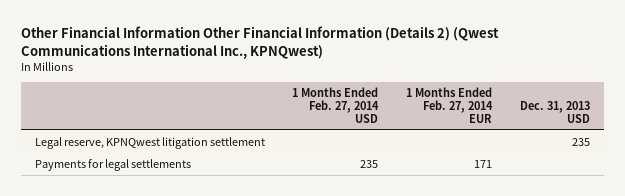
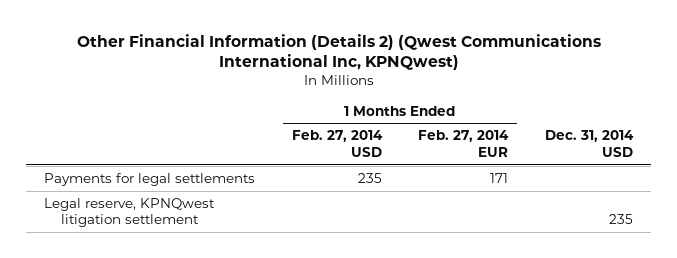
- Other Financial Information Other Financial Information (Details 2) (Qwest Communications International Inc., KPNQwest)
+ Other Financial Information (Details 2) (Qwest Communications International Inc, KPNQwest)
- | 1 Months Ended Feb. 27, 2014 USD | 1 Months Ended Feb. 27, 2014 EUR | Dec. 31, 2013 USD
+ | 1 Months Ended Feb. 27, 2014 USD | 1 Months Ended Feb. 27, 2014 EUR | Dec. 31, 2014 USD
moved down: Legal reserve, KPNQwest litigation settlement | | | 235

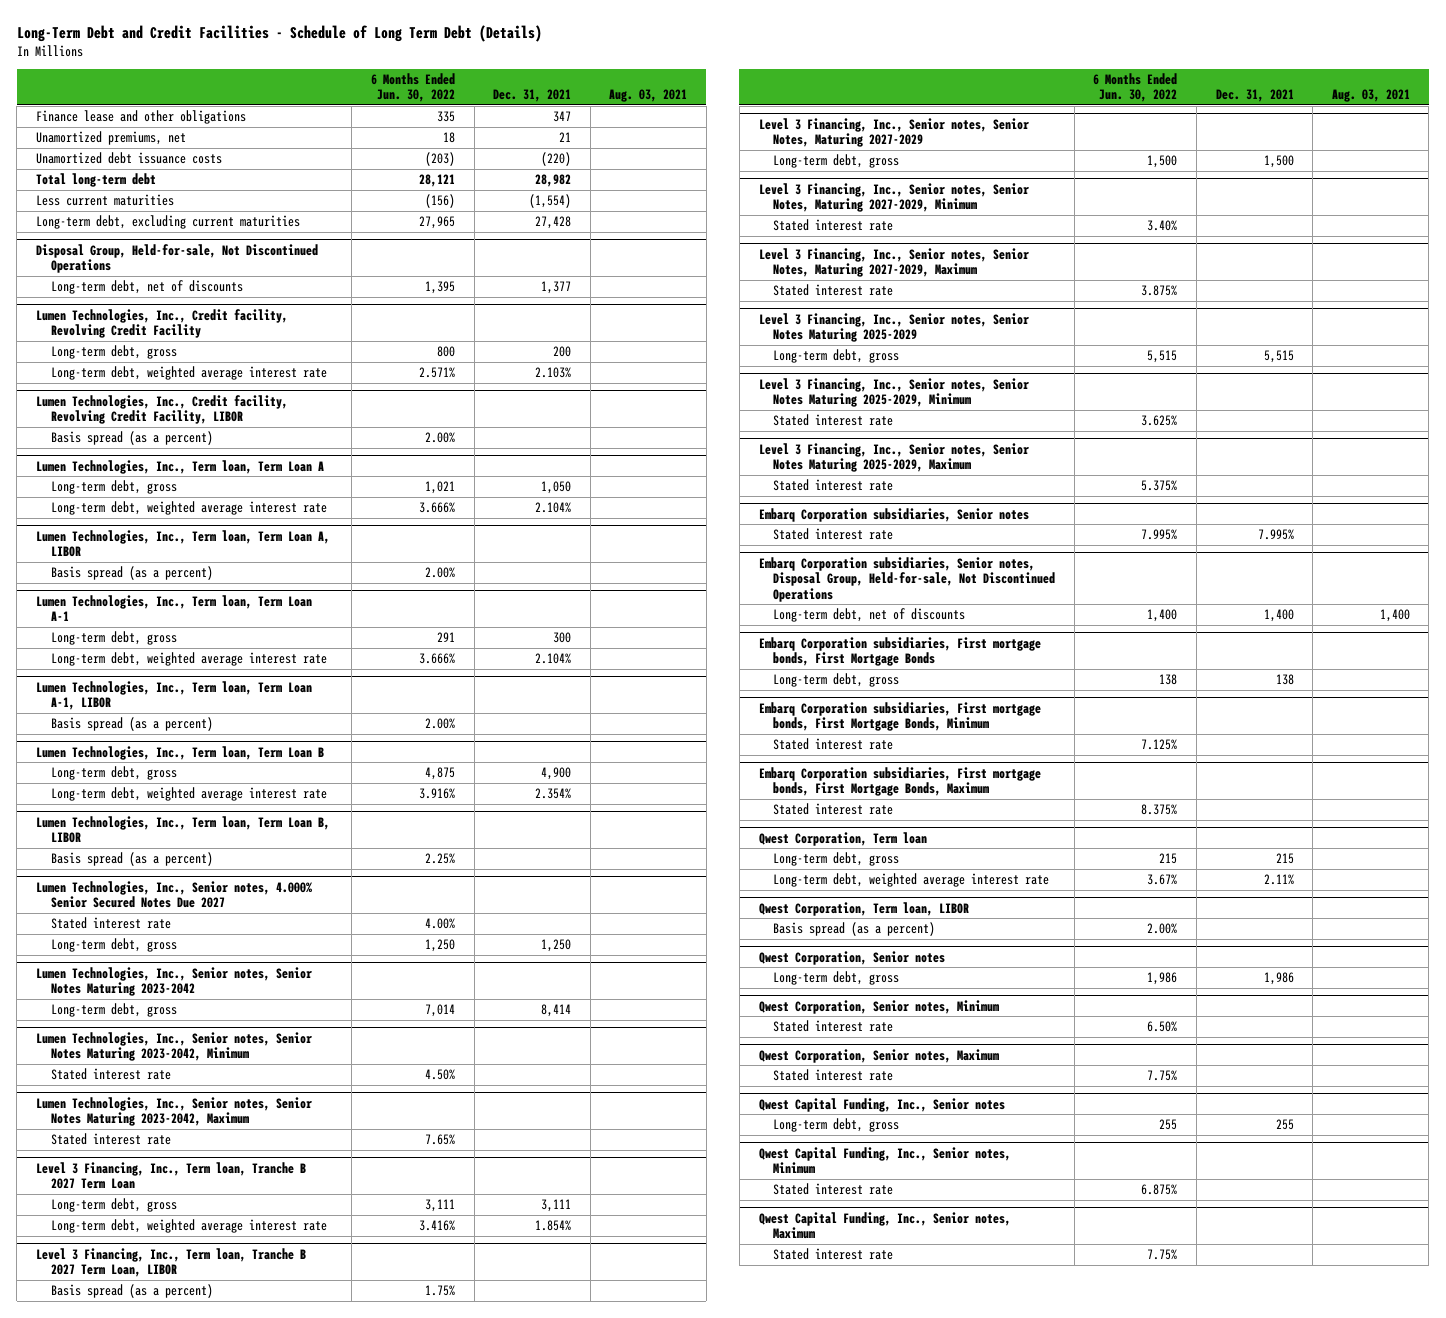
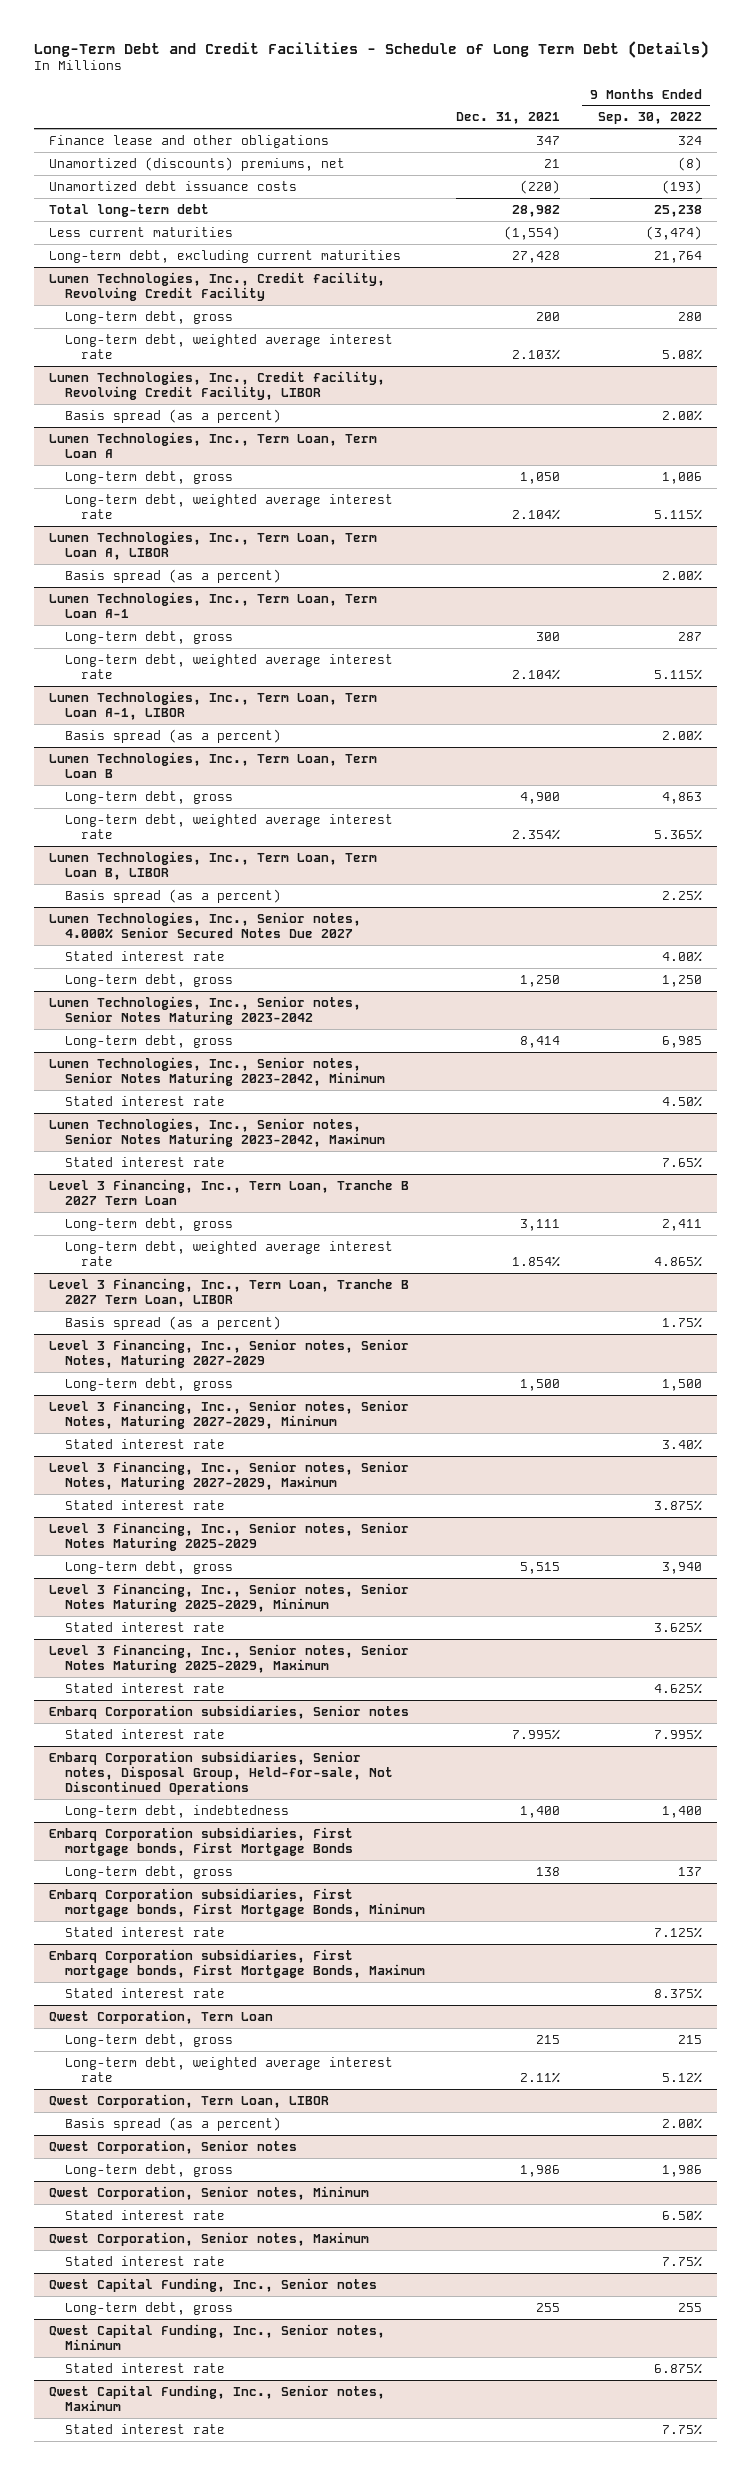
- | 6 Months Ended Jun. 30, 2022 | Dec. 31, 2021 | Aug. 03, 2021
+ | Dec. 31, 2021 | 9 Months Ended Sep. 30, 2022
- Unamortized premiums, net | 18 | 21 |
+ Unamortized (discounts) premiums, net | 21 | (8)
- Disposal Group, Held-for-sale, Not Discontinued Operations
- Long-term debt, net of discounts | 1,395 | 1,377 |
- Lumen Technologies, Inc., Term loan, Term Loan A
+ Lumen Technologies, Inc., Term Loan, Term Loan A
- Lumen Technologies, Inc., Term loan, Term Loan A, LIBOR
+ Lumen Technologies, Inc., Term Loan, Term Loan A, LIBOR
- Lumen Technologies, Inc., Term loan, Term Loan A-1
+ Lumen Technologies, Inc., Term Loan, Term Loan A-1
- Lumen Technologies, Inc., Term loan, Term Loan A-1, LIBOR
+ Lumen Technologies, Inc., Term Loan, Term Loan A-1, LIBOR
- Lumen Technologies, Inc., Term loan, Term Loan B
+ Lumen Technologies, Inc., Term Loan, Term Loan B
- Lumen Technologies, Inc., Term loan, Term Loan B, LIBOR
+ Lumen Technologies, Inc., Term Loan, Term Loan B, LIBOR
- Level 3 Financing, Inc., Term loan, Tranche B 2027 Term Loan
+ Level 3 Financing, Inc., Term Loan, Tranche B 2027 Term Loan
- Level 3 Financing, Inc., Term loan, Tranche B 2027 Term Loan, LIBOR
+ Level 3 Financing, Inc., Term Loan, Tranche B 2027 Term Loan, LIBOR
@ Embarq Corporation subsidiaries, Senior notes, Disposal Group, Held-for-sale, Not Discontinued Operations
- Long-term debt, net of discounts | 1,400 | 1,400 | 1,400
+ Long-term debt, indebtedness | 1,400 | 1,400
- Qwest Corporation, Term loan
+ Qwest Corporation, Term Loan
- Qwest Corporation, Term loan, LIBOR
+ Qwest Corporation, Term Loan, LIBOR

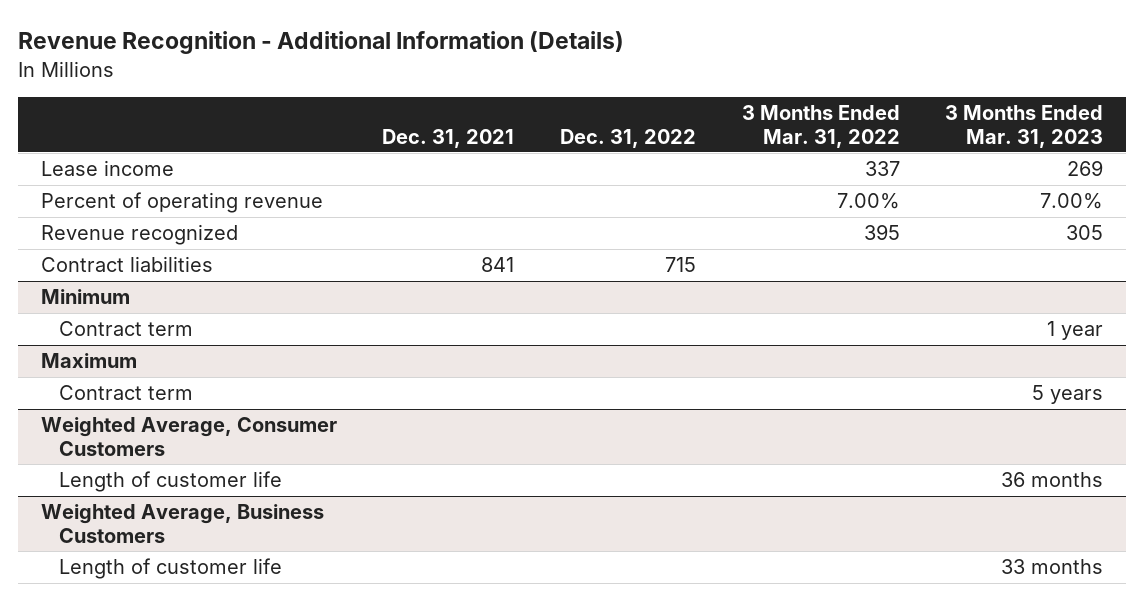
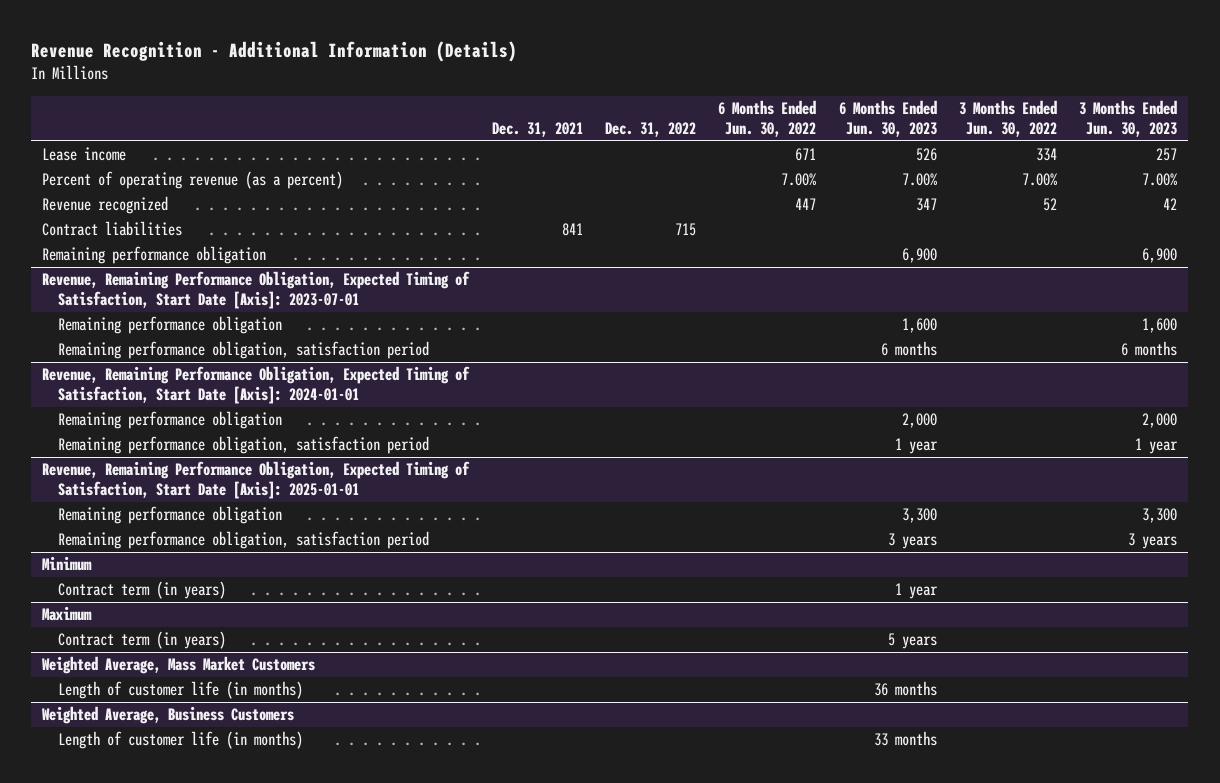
- | Dec. 31, 2021 | Dec. 31, 2022 | 3 Months Ended Mar. 31, 2022 | 3 Months Ended Mar. 31, 2023
+ | Dec. 31, 2021 | Dec. 31, 2022 | 6 Months Ended Jun. 30, 2022 | 6 Months Ended Jun. 30, 2023 | 3 Months Ended Jun. 30, 2022 | 3 Months Ended Jun. 30, 2023
- Percent of operating revenue | | | 7.00% | 7.00%
+ Percent of operating revenue (as a percent) | | | 7.00% | 7.00% | 7.00% | 7.00%
+ Remaining performance obligation | | | | 6,900 | | 6,900
+ Revenue, Remaining Performance Obligation, Expected Timing of Satisfaction, Start Date [Axis]: 2023-07-01
+ Remaining performance obligation | | | | 1,600 | | 1,600
+ Remaining performance obligation, satisfaction period | | | | 6 months | | 6 months
+ Revenue, Remaining Performance Obligation, Expected Timing of Satisfaction, Start Date [Axis]: 2024-01-01
+ Remaining performance obligation | | | | 2,000 | | 2,000
+ Remaining performance obligation, satisfaction period | | | | 1 year | | 1 year
+ Revenue, Remaining Performance Obligation, Expected Timing of Satisfaction, Start Date [Axis]: 2025-01-01
+ Remaining performance obligation | | | | 3,300 | | 3,300
+ Remaining performance obligation, satisfaction period | | | | 3 years | | 3 years
@ Minimum
- Contract term | | | | 1 year
+ Contract term (in years) | | | | 1 year | |
@ Maximum
- Contract term | | | | 5 years
- Weighted Average, Consumer Customers
- Length of customer life | | | | 36 months
@ Maximum
+ Contract term (in years) | | | | 5 years | |
+ Weighted Average, Mass Market Customers
+ Length of customer life (in months) | | | | 36 months | |
@ Weighted Average, Business Customers
- Length of customer life | | | | 33 months
+ Length of customer life (in months) | | | | 33 months | |

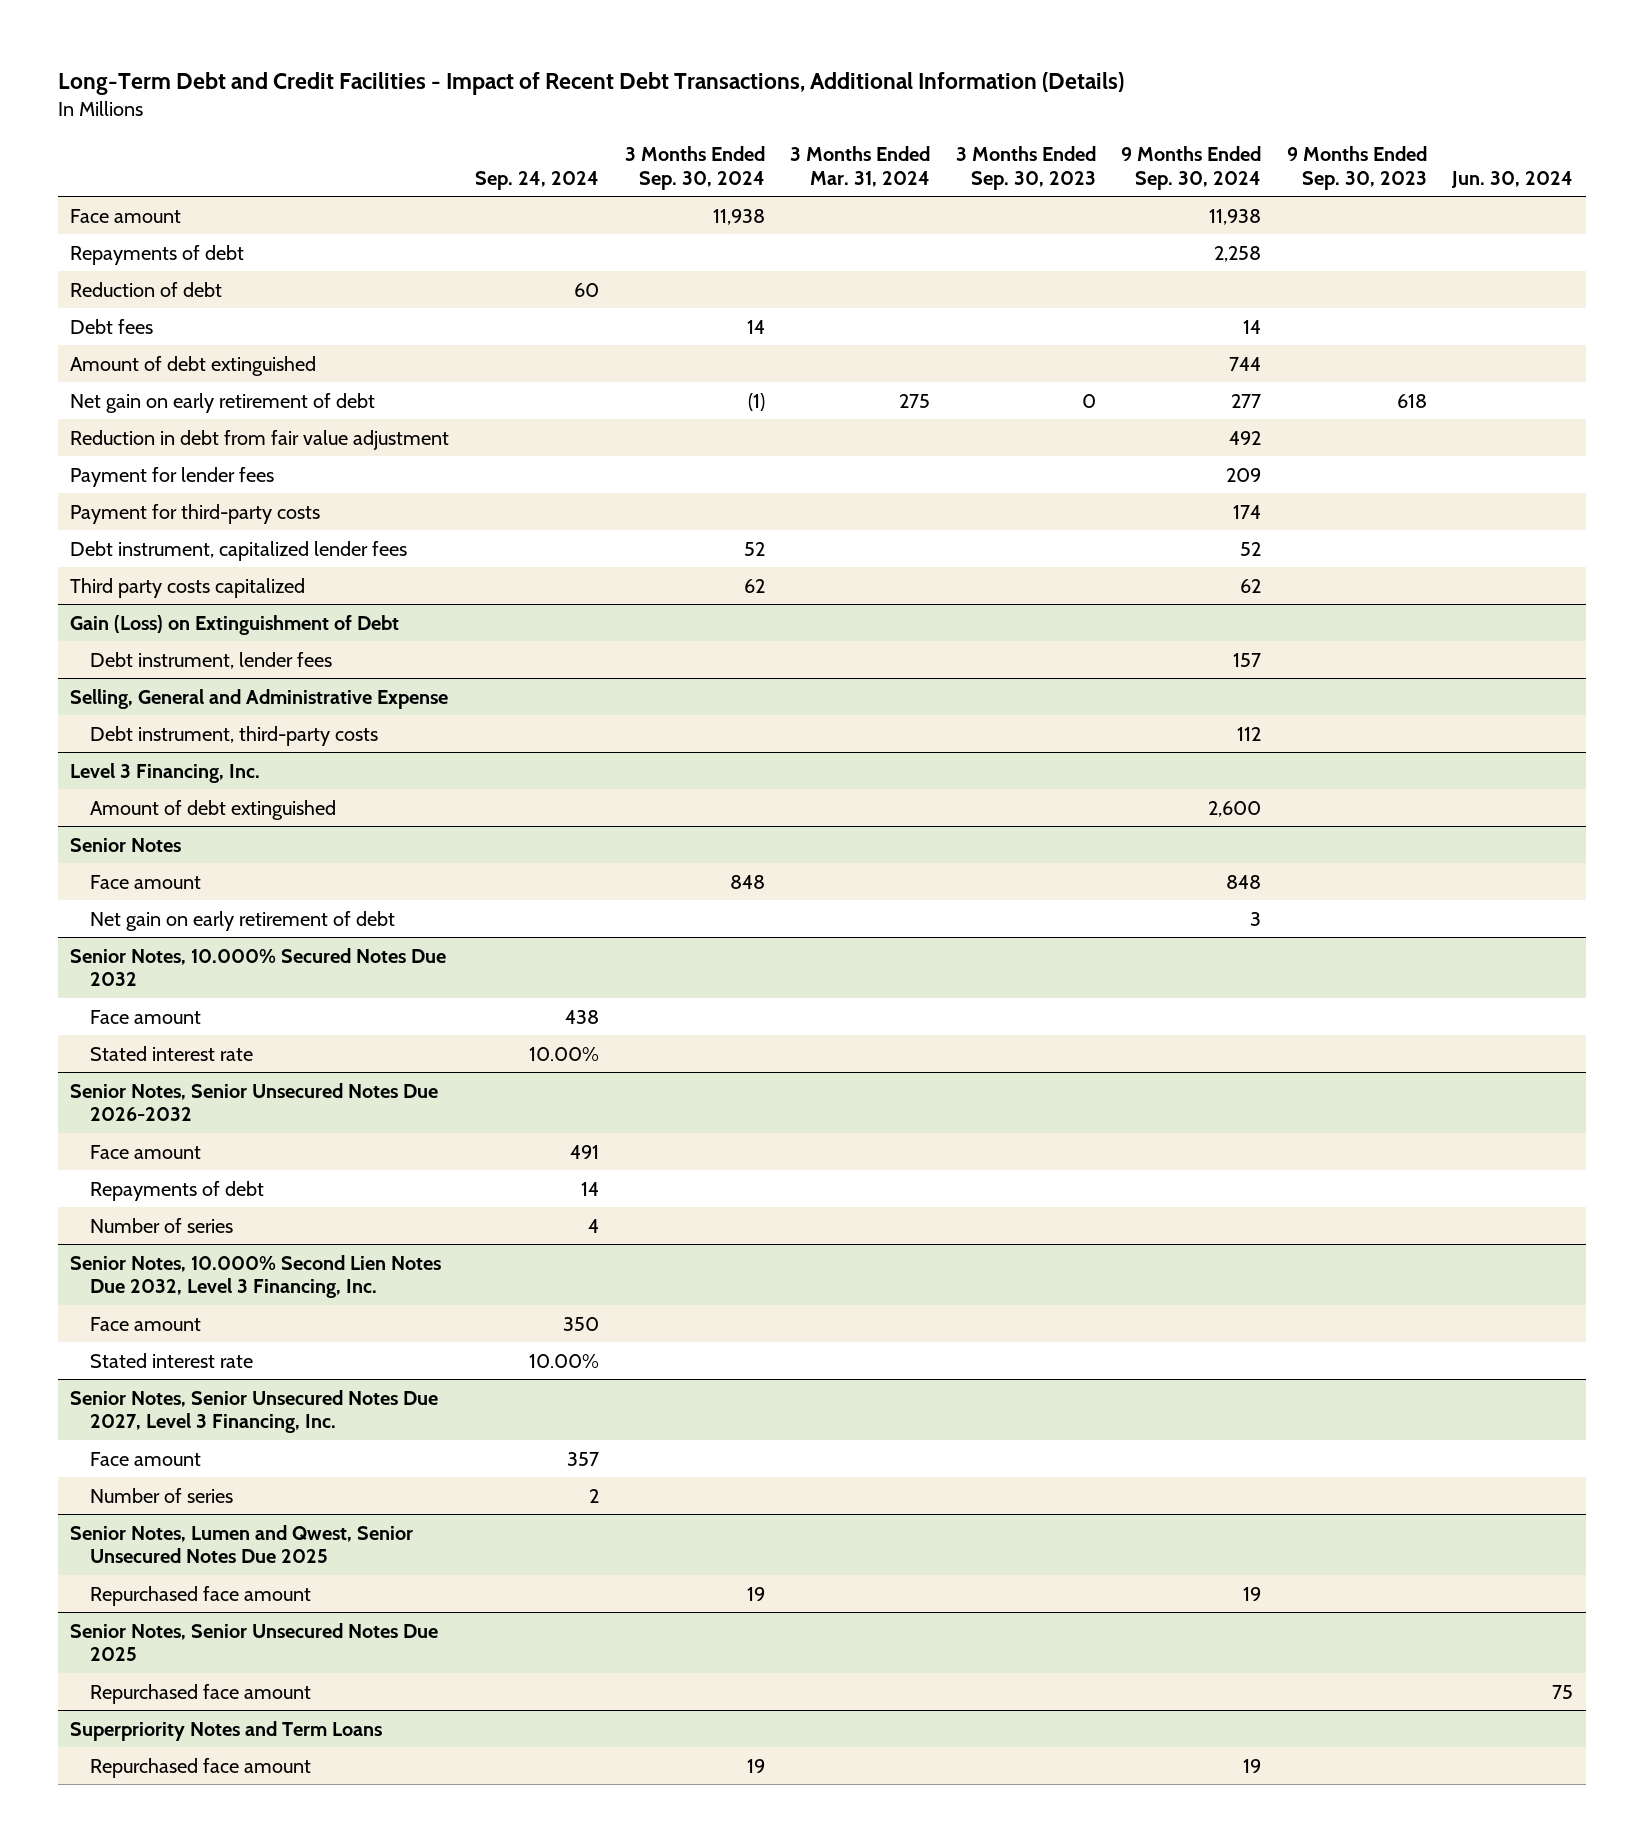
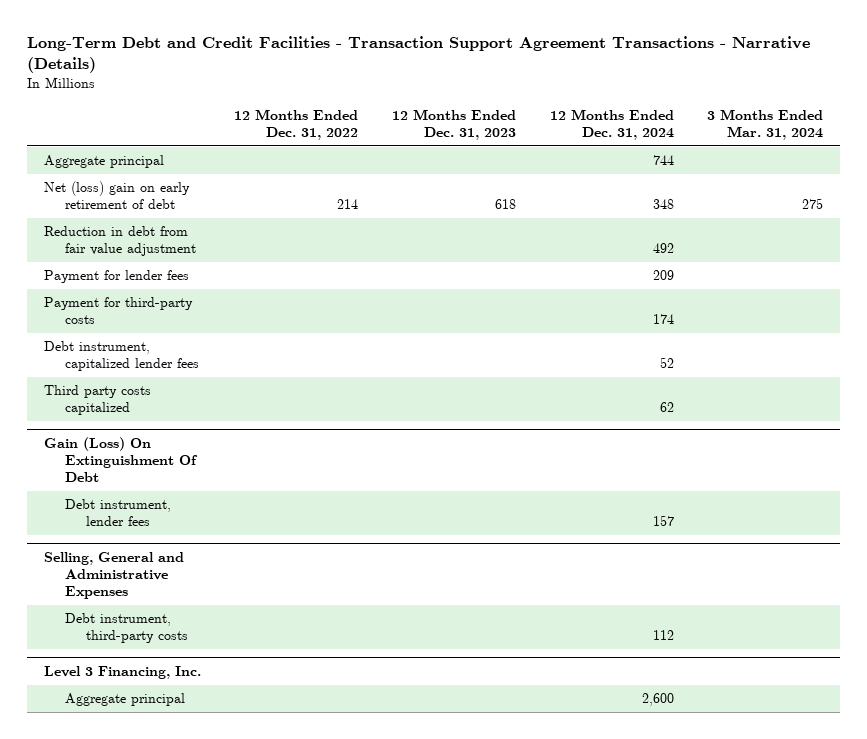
- Long-Term Debt and Credit Facilities - Impact of Recent Debt Transactions, Additional Information (Details)
+ Long-Term Debt and Credit Facilities - Transaction Support Agreement Transactions - Narrative (Details)
- | Sep. 24, 2024 | 3 Months Ended Sep. 30, 2024 | 3 Months Ended Mar. 31, 2024 | 3 Months Ended Sep. 30, 2023 | 9 Months Ended Sep. 30, 2024 | 9 Months Ended Sep. 30, 2023 | Jun. 30, 2024
+ | 12 Months Ended Dec. 31, 2022 | 12 Months Ended Dec. 31, 2023 | 12 Months Ended Dec. 31, 2024 | 3 Months Ended Mar. 31, 2024
- Face amount | | 11,938 | | | 11,938 | |
- Repayments of debt | | | | | 2,258 | |
- Reduction of debt | 60 | | | | | |
- Debt fees | | 14 | | | 14 | |
- Amount of debt extinguished | | | | | 744 | |
- Net gain on early retirement of debt | | (1) | 275 | 0 | 277 | 618 |
+ Aggregate principal | | | 744 |
+ Net (loss) gain on early retirement of debt | 214 | 618 | 348 | 275
- Gain (Loss) on Extinguishment of Debt
+ Gain (Loss) On Extinguishment Of Debt
- Selling, General and Administrative Expense
+ Selling, General and Administrative Expenses
@ Level 3 Financing, Inc.
- Amount of debt extinguished | | | | | 2,600 | |
- Senior Notes
- Face amount | | 848 | | | 848 | |
- Net gain on early retirement of debt | | | | | 3 | |
- Senior Notes, 10.000% Secured Notes Due 2032
- Face amount | 438 | | | | | |
- Stated interest rate | 10.00% | | | | | |
- Senior Notes, Senior Unsecured Notes Due 2026-2032
- Face amount | 491 | | | | | |
- Repayments of debt | 14 | | | | | |
- Number of series | 4 | | | | | |
- Senior Notes, 10.000% Second Lien Notes Due 2032, Level 3 Financing, Inc.
- Face amount | 350 | | | | | |
- Stated interest rate | 10.00% | | | | | |
- Senior Notes, Senior Unsecured Notes Due 2027, Level 3 Financing, Inc.
- Face amount | 357 | | | | | |
- Number of series | 2 | | | | | |
- Senior Notes, Lumen and Qwest, Senior Unsecured Notes Due 2025
- Repurchased face amount | | 19 | | | 19 | |
- Senior Notes, Senior Unsecured Notes Due 2025
- Repurchased face amount | | | | | | | 75
- Superpriority Notes and Term Loans
- Repurchased face amount | | 19 | | | 19 | |
@ Level 3 Financing, Inc.
+ Aggregate principal | | | 2,600 |

